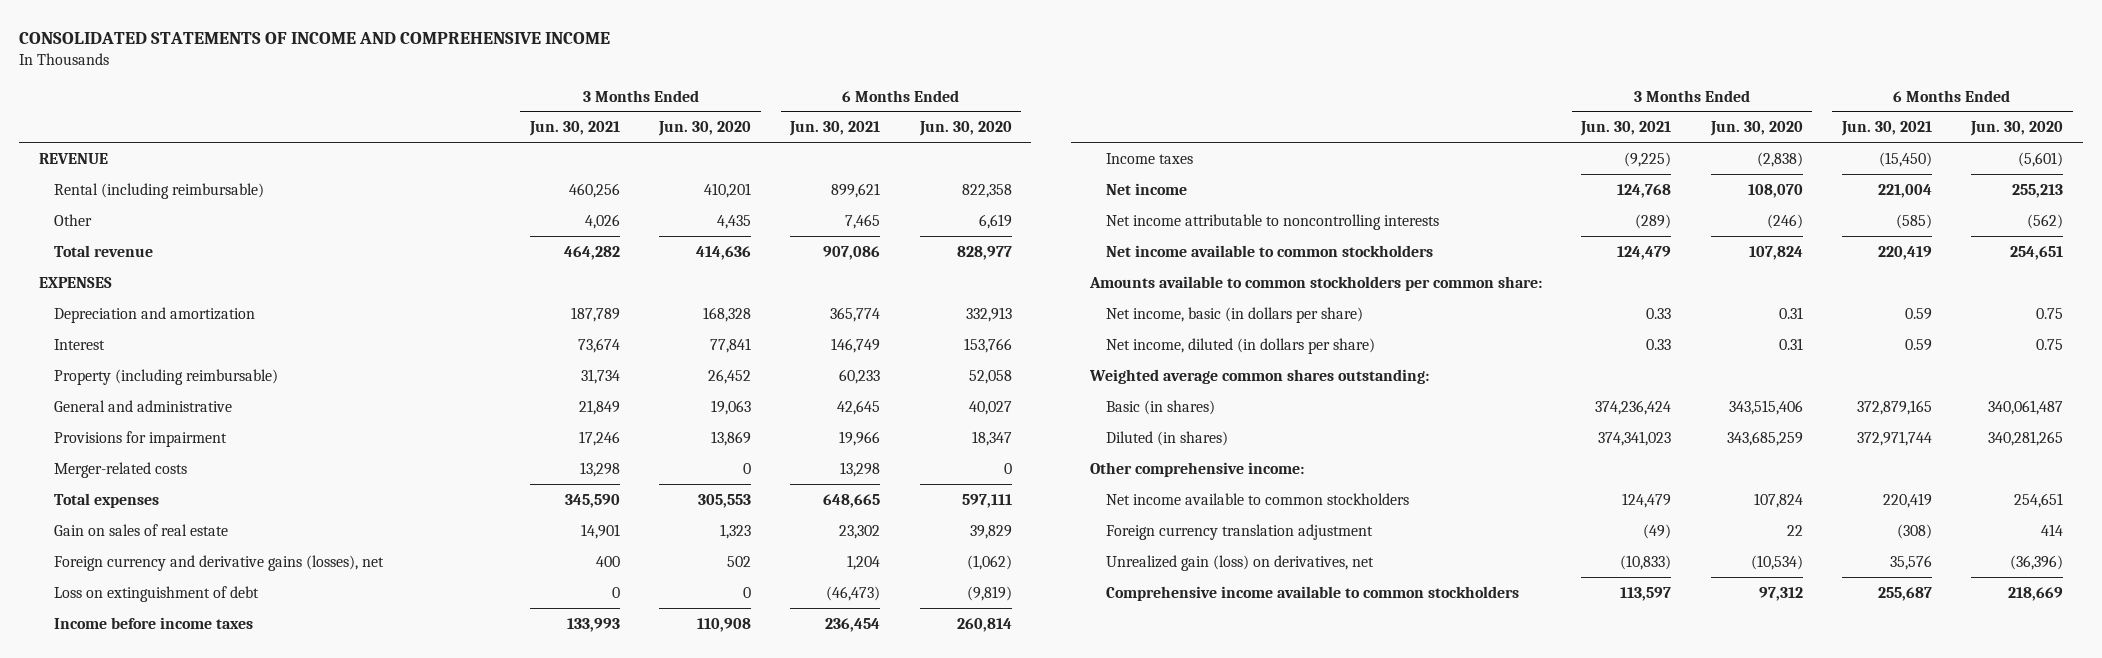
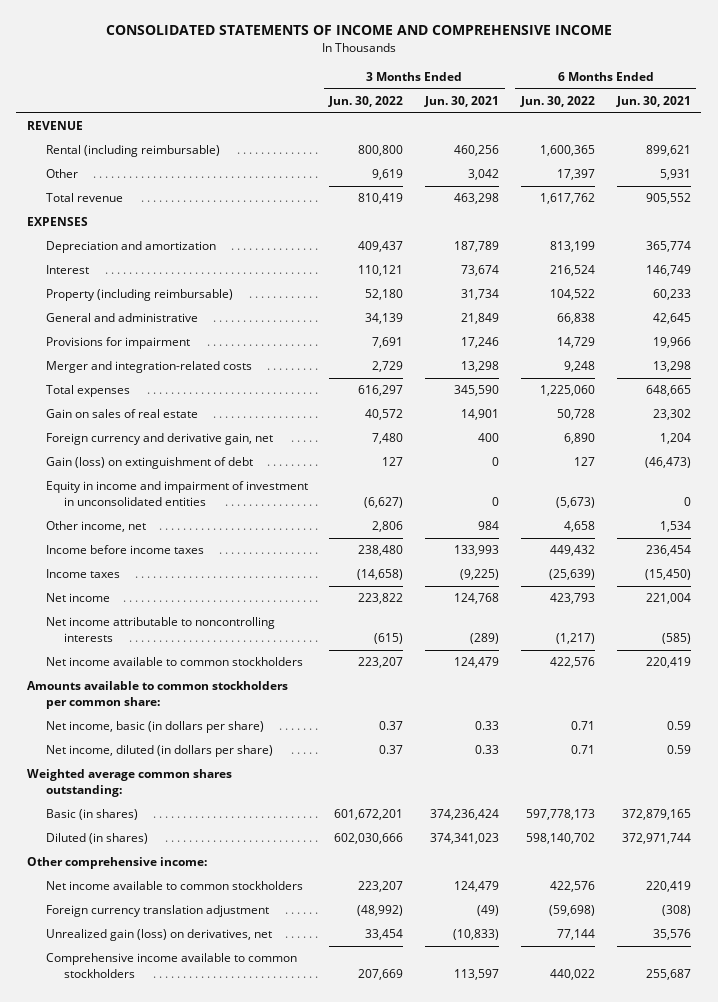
- | 3 Months Ended Jun. 30, 2021 | 3 Months Ended Jun. 30, 2020 | 6 Months Ended Jun. 30, 2021 | 6 Months Ended Jun. 30, 2020
+ | 3 Months Ended Jun. 30, 2022 | 3 Months Ended Jun. 30, 2021 | 6 Months Ended Jun. 30, 2022 | 6 Months Ended Jun. 30, 2021
- Other | 4,026 | 4,435 | 7,465 | 6,619
- Total revenue | 464,282 | 414,636 | 907,086 | 828,977
+ Other | 9,619 | 3,042 | 17,397 | 5,931
+ Total revenue | 810,419 | 463,298 | 1,617,762 | 905,552
- Merger-related costs | 13,298 | 0 | 13,298 | 0
+ Merger and integration-related costs | 2,729 | 13,298 | 9,248 | 13,298
- Foreign currency and derivative gains (losses), net | 400 | 502 | 1,204 | (1,062)
- Loss on extinguishment of debt | 0 | 0 | (46,473) | (9,819)
+ Foreign currency and derivative gain, net | 7,480 | 400 | 6,890 | 1,204
+ Gain (loss) on extinguishment of debt | 127 | 0 | 127 | (46,473)
+ Equity in income and impairment of investment in unconsolidated entities | (6,627) | 0 | (5,673) | 0
+ Other income, net | 2,806 | 984 | 4,658 | 1,534

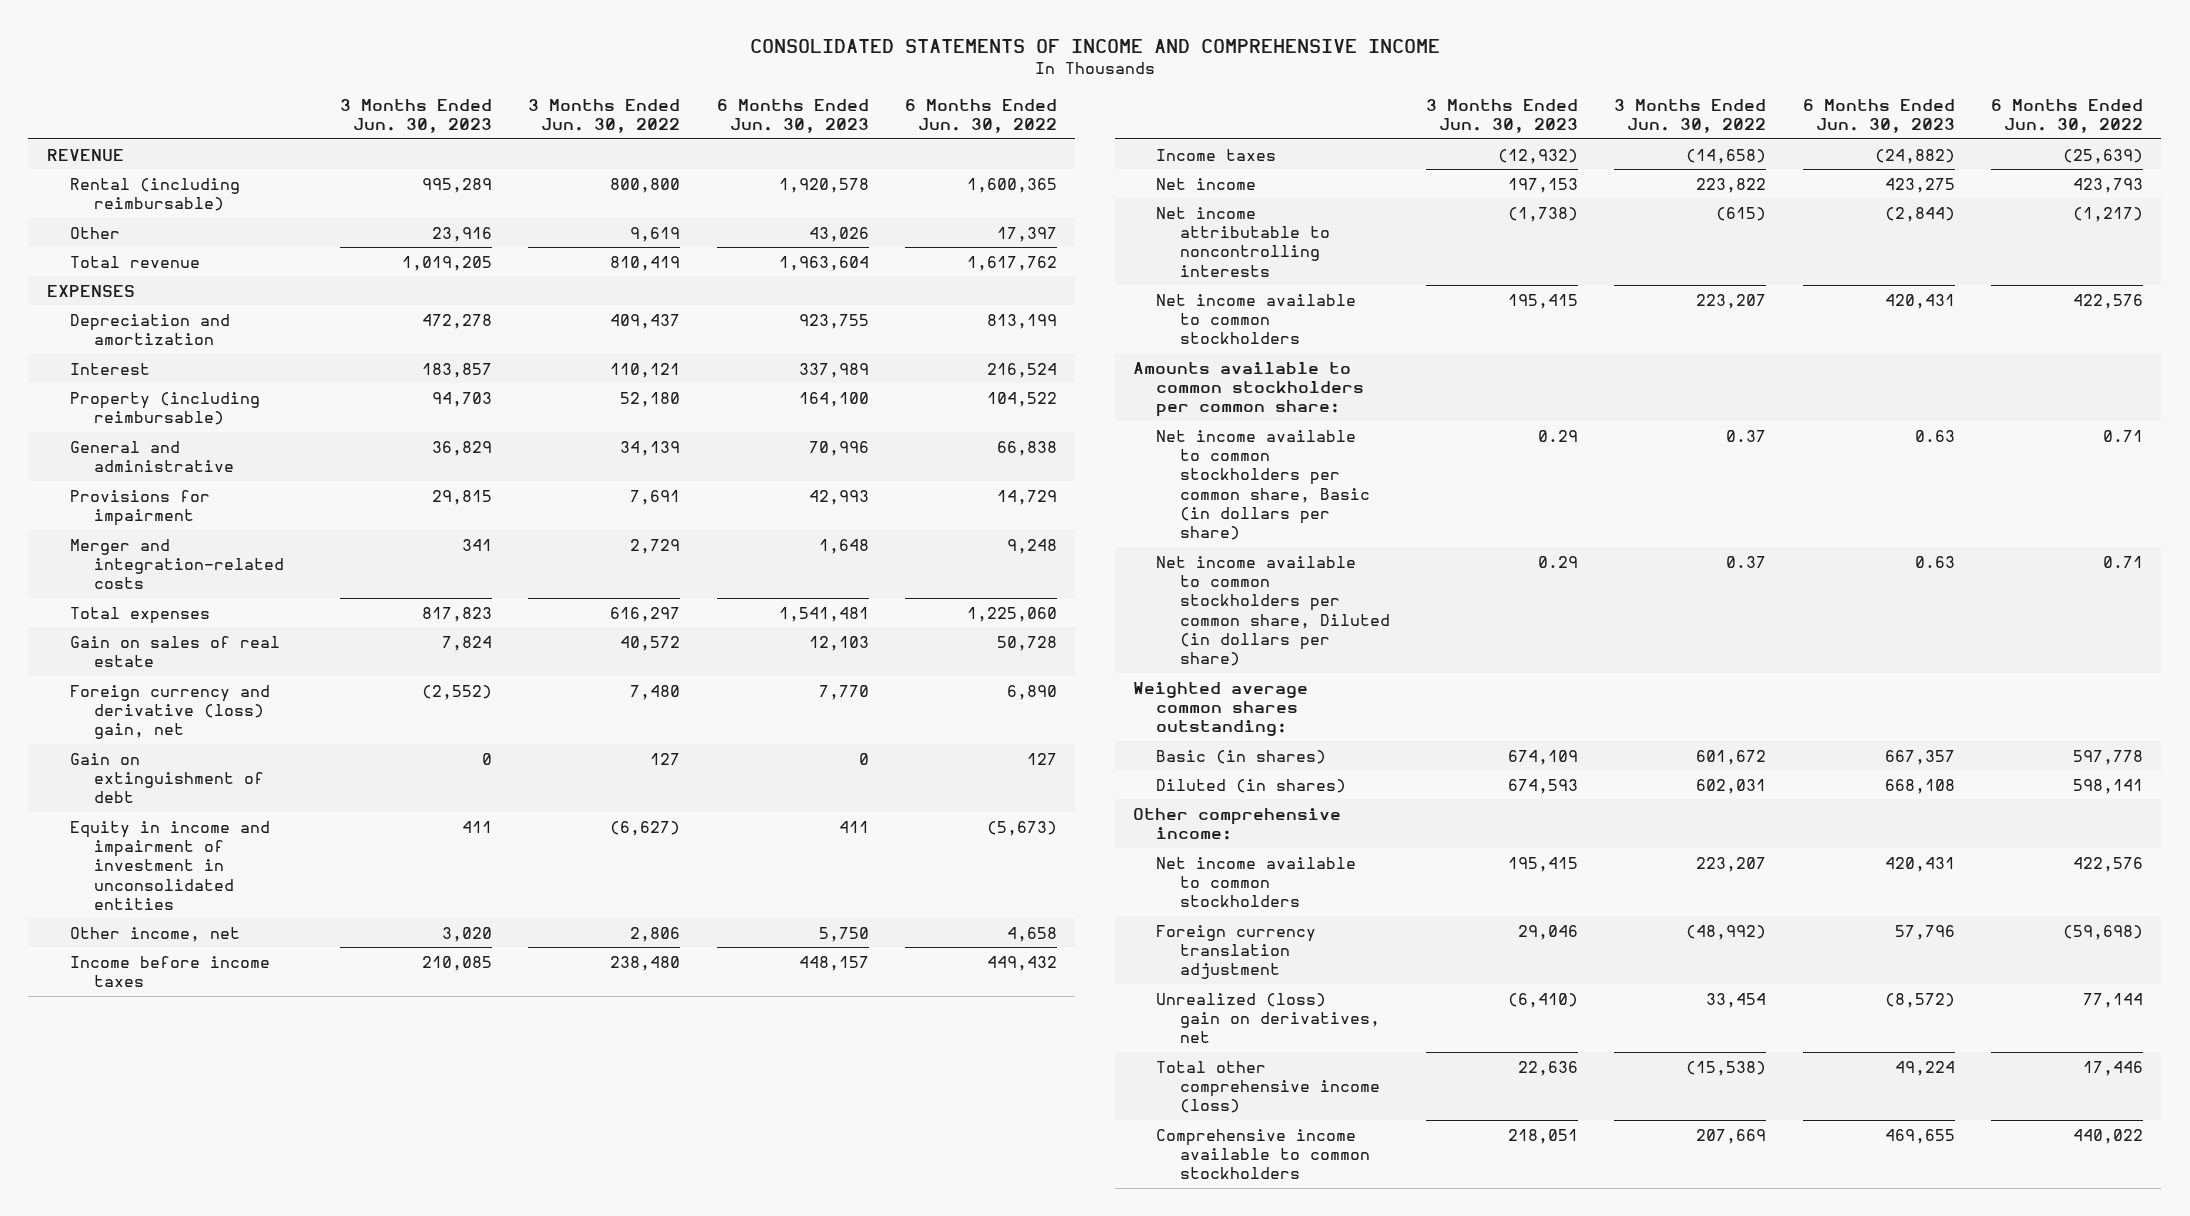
- | 3 Months Ended Jun. 30, 2022 | 3 Months Ended Jun. 30, 2021 | 6 Months Ended Jun. 30, 2022 | 6 Months Ended Jun. 30, 2021
+ | 3 Months Ended Jun. 30, 2023 | 3 Months Ended Jun. 30, 2022 | 6 Months Ended Jun. 30, 2023 | 6 Months Ended Jun. 30, 2022
- Foreign currency and derivative gain, net | 7,480 | 400 | 6,890 | 1,204
- Gain (loss) on extinguishment of debt | 127 | 0 | 127 | (46,473)
+ Foreign currency and derivative (loss) gain, net | (2,552) | 7,480 | 7,770 | 6,890
+ Gain on extinguishment of debt | 0 | 127 | 0 | 127
- Net income, basic (in dollars per share) | 0.37 | 0.33 | 0.71 | 0.59
- Net income, diluted (in dollars per share) | 0.37 | 0.33 | 0.71 | 0.59
+ Net income available to common stockholders per common share, Basic (in dollars per share) | 0.29 | 0.37 | 0.63 | 0.71
+ Net income available to common stockholders per common share, Diluted (in dollars per share) | 0.29 | 0.37 | 0.63 | 0.71
- Basic (in shares) | 601,672,201 | 374,236,424 | 597,778,173 | 372,879,165
- Diluted (in shares) | 602,030,666 | 374,341,023 | 598,140,702 | 372,971,744
+ Basic (in shares) | 674,109 | 601,672 | 667,357 | 597,778
+ Diluted (in shares) | 674,593 | 602,031 | 668,108 | 598,141
- Unrealized gain (loss) on derivatives, net | 33,454 | (10,833) | 77,144 | 35,576
+ Unrealized (loss) gain on derivatives, net | (6,410) | 33,454 | (8,572) | 77,144
+ Total other comprehensive income (loss) | 22,636 | (15,538) | 49,224 | 17,446

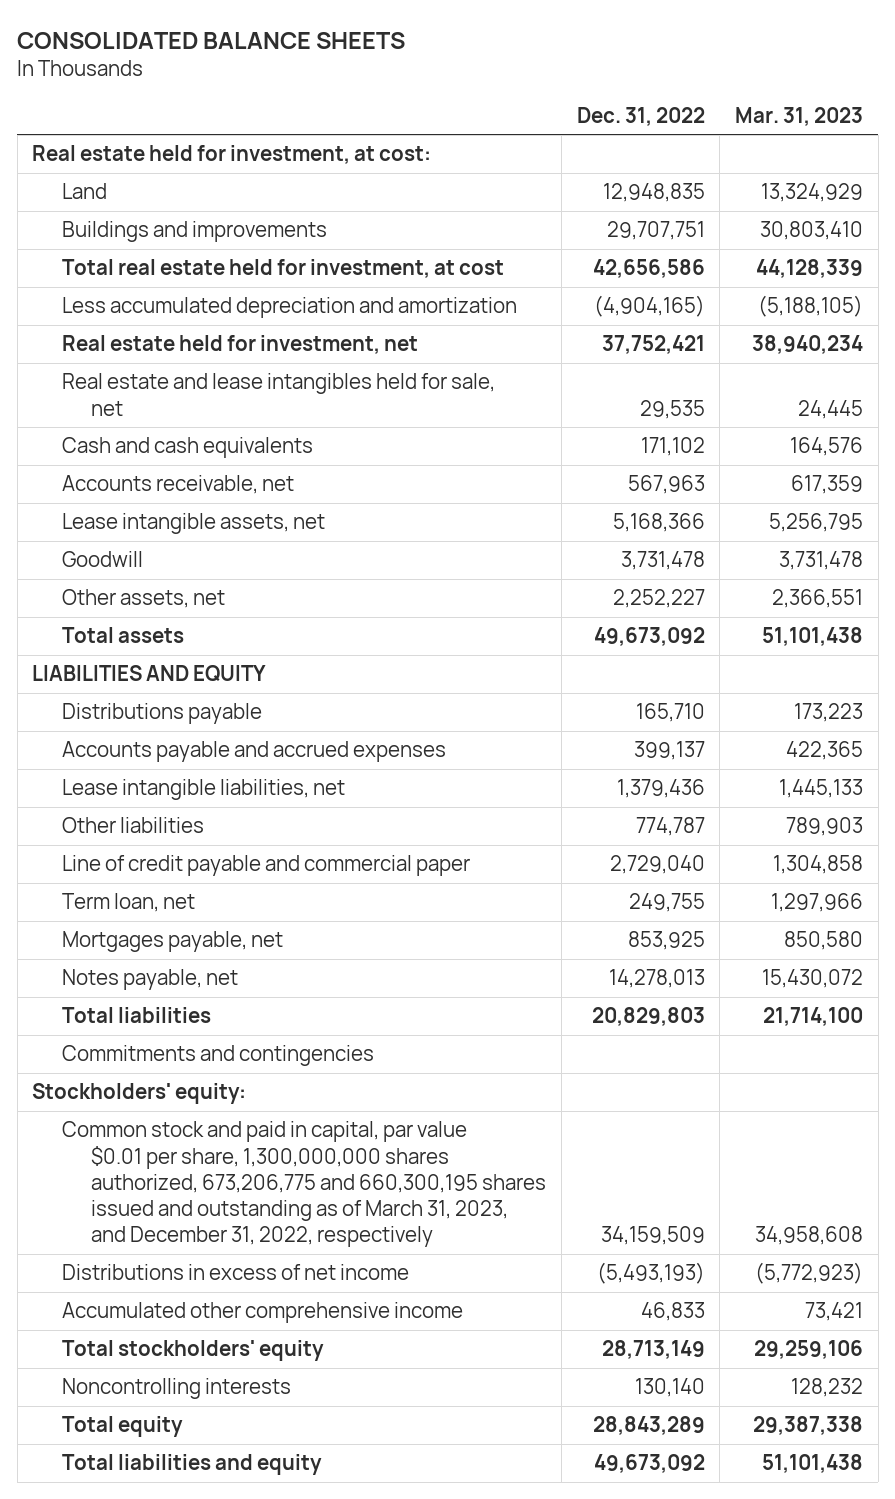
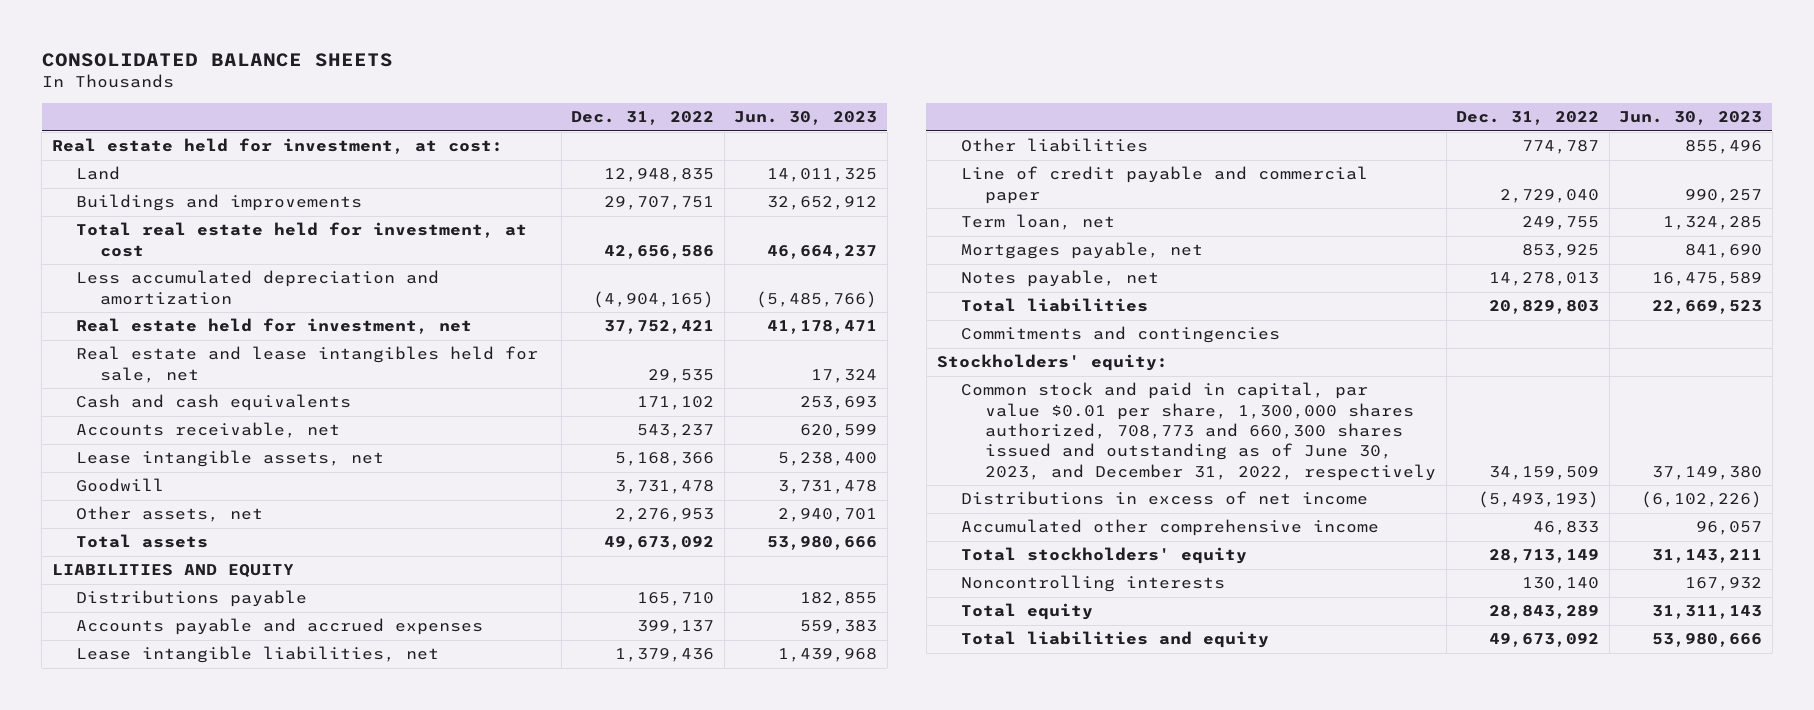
- | Dec. 31, 2022 | Mar. 31, 2023
+ | Dec. 31, 2022 | Jun. 30, 2023
- Accounts receivable, net | 567,963 | 617,359
+ Accounts receivable, net | 543,237 | 620,599
- Other assets, net | 2,252,227 | 2,366,551
+ Other assets, net | 2,276,953 | 2,940,701
- Common stock and paid in capital, par value $0.01 per share, 1,300,000,000 shares authorized, 673,206,775 and 660,300,195 shares issued and outstanding as of March 31, 2023, and December 31, 2022, respectively | 34,159,509 | 34,958,608
+ Common stock and paid in capital, par value $0.01 per share, 1,300,000 shares authorized, 708,773 and 660,300 shares issued and outstanding as of June 30, 2023, and December 31, 2022, respectively | 34,159,509 | 37,149,380

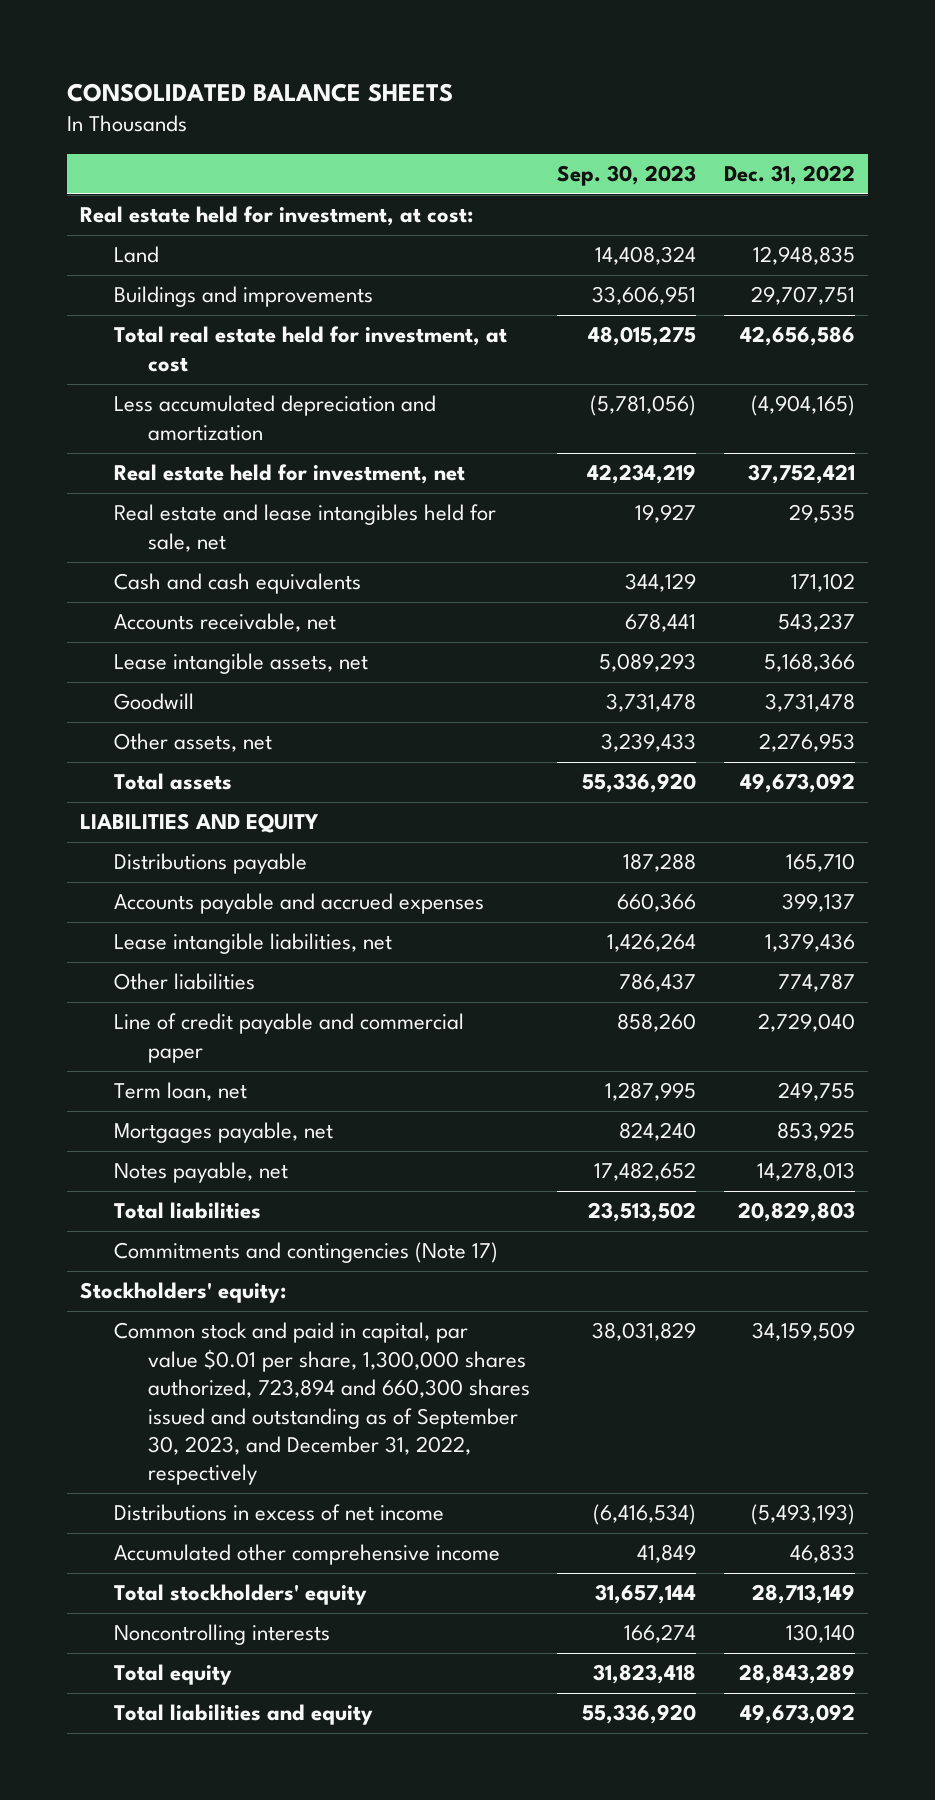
- | Dec. 31, 2022 | Jun. 30, 2023
+ | Sep. 30, 2023 | Dec. 31, 2022
- Commitments and contingencies
+ Commitments and contingencies (Note 17)
- Common stock and paid in capital, par value $0.01 per share, 1,300,000 shares authorized, 708,773 and 660,300 shares issued and outstanding as of June 30, 2023, and December 31, 2022, respectively | 34,159,509 | 37,149,380
+ Common stock and paid in capital, par value $0.01 per share, 1,300,000 shares authorized, 723,894 and 660,300 shares issued and outstanding as of September 30, 2023, and December 31, 2022, respectively | 38,031,829 | 34,159,509

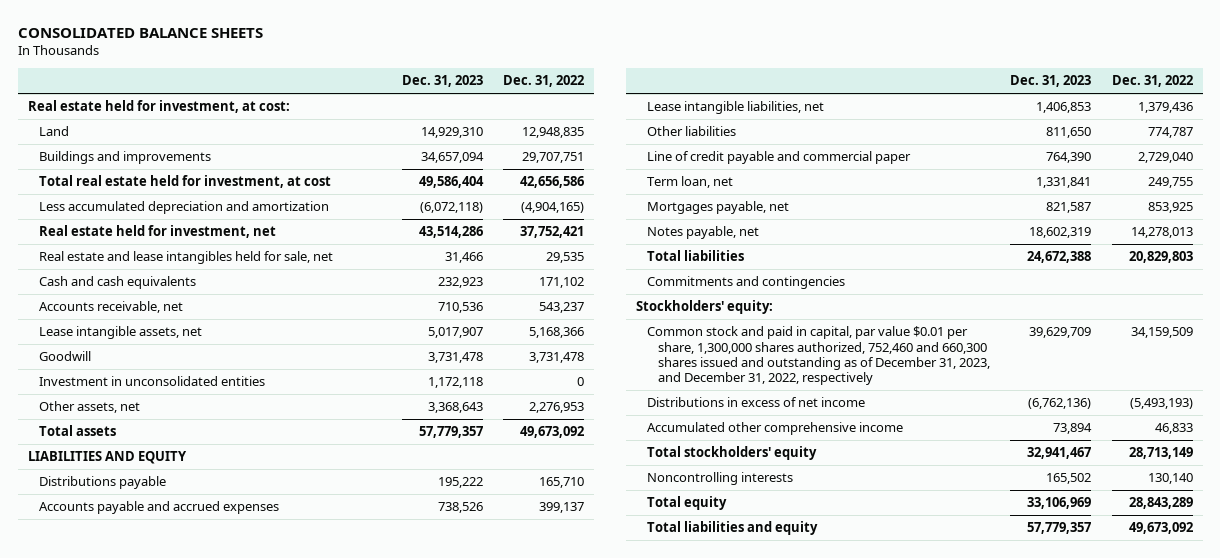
- | Sep. 30, 2023 | Dec. 31, 2022
+ | Dec. 31, 2023 | Dec. 31, 2022
+ Investment in unconsolidated entities | 1,172,118 | 0
- Commitments and contingencies (Note 17)
+ Commitments and contingencies
- Common stock and paid in capital, par value $0.01 per share, 1,300,000 shares authorized, 723,894 and 660,300 shares issued and outstanding as of September 30, 2023, and December 31, 2022, respectively | 38,031,829 | 34,159,509
+ Common stock and paid in capital, par value $0.01 per share, 1,300,000 shares authorized, 752,460 and 660,300 shares issued and outstanding as of December 31, 2023, and December 31, 2022, respectively | 39,629,709 | 34,159,509

